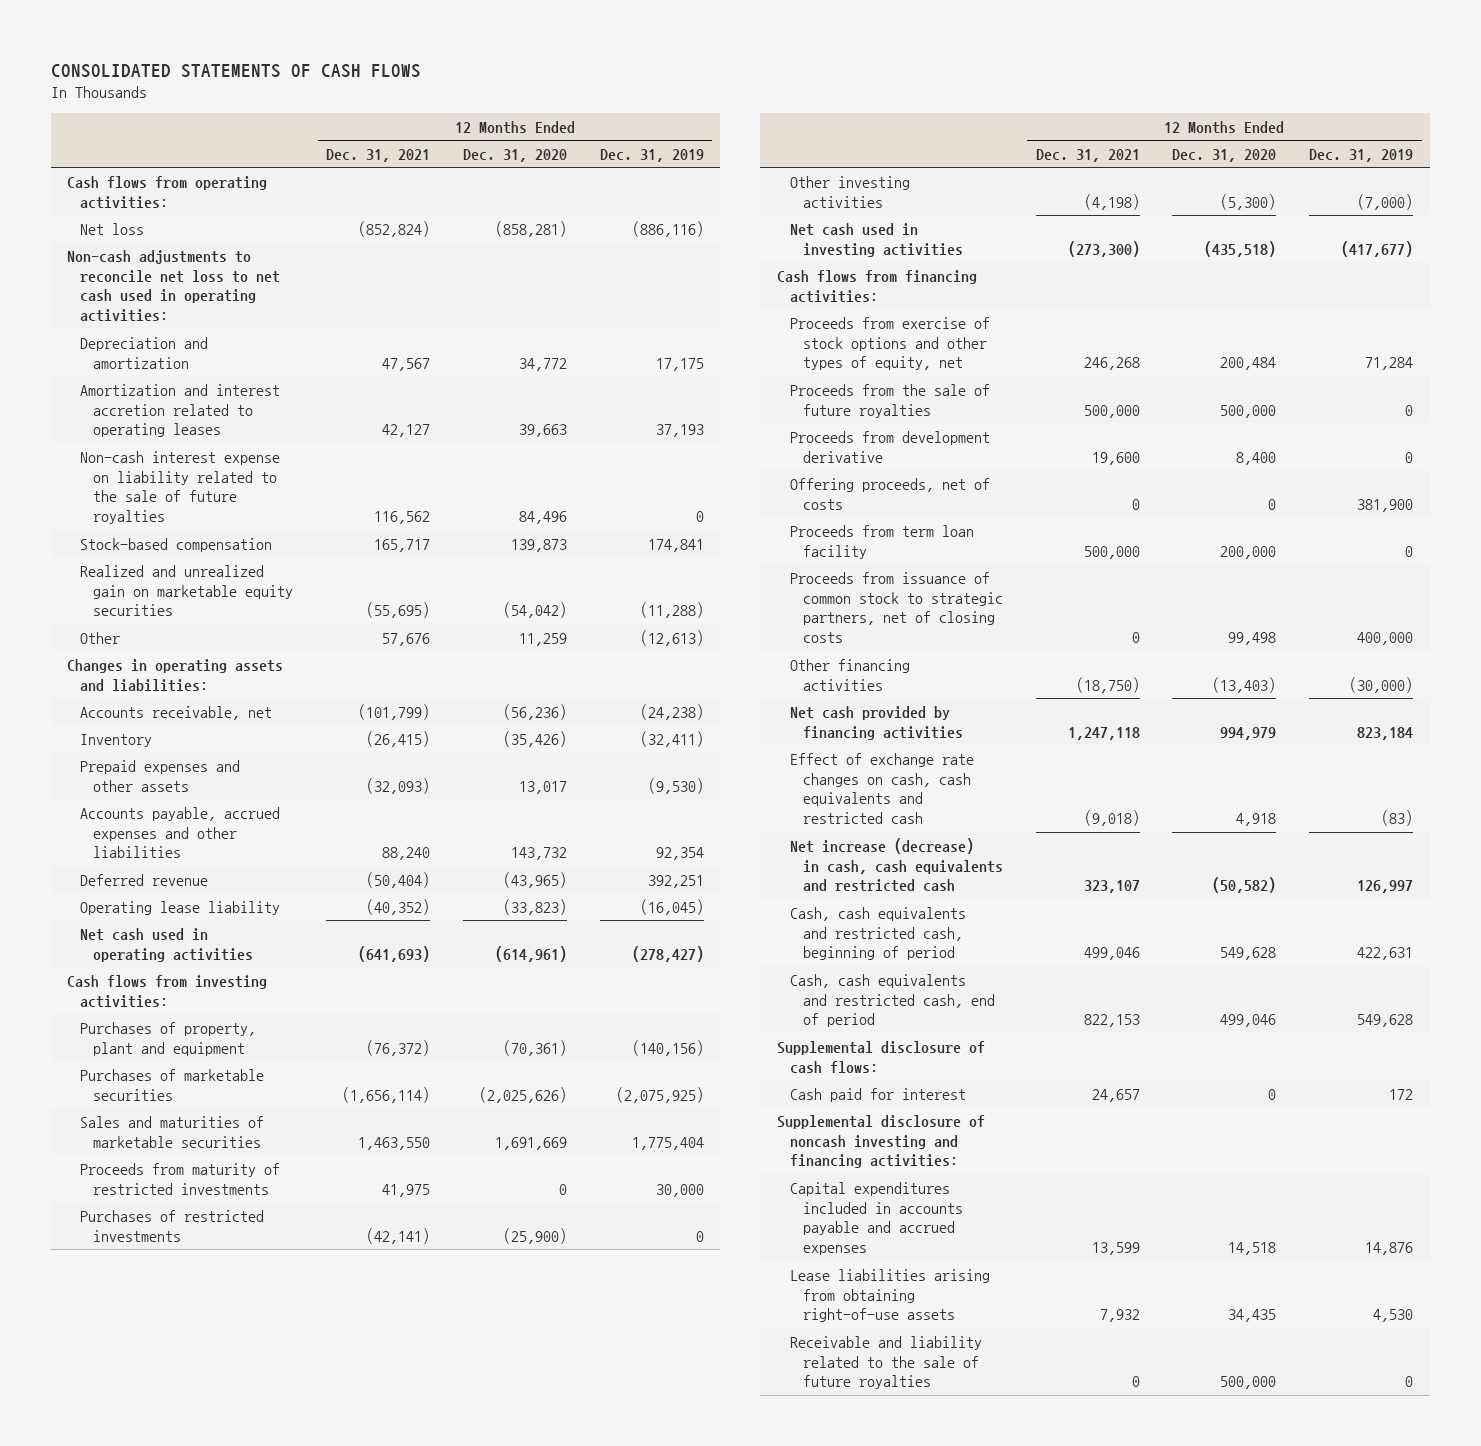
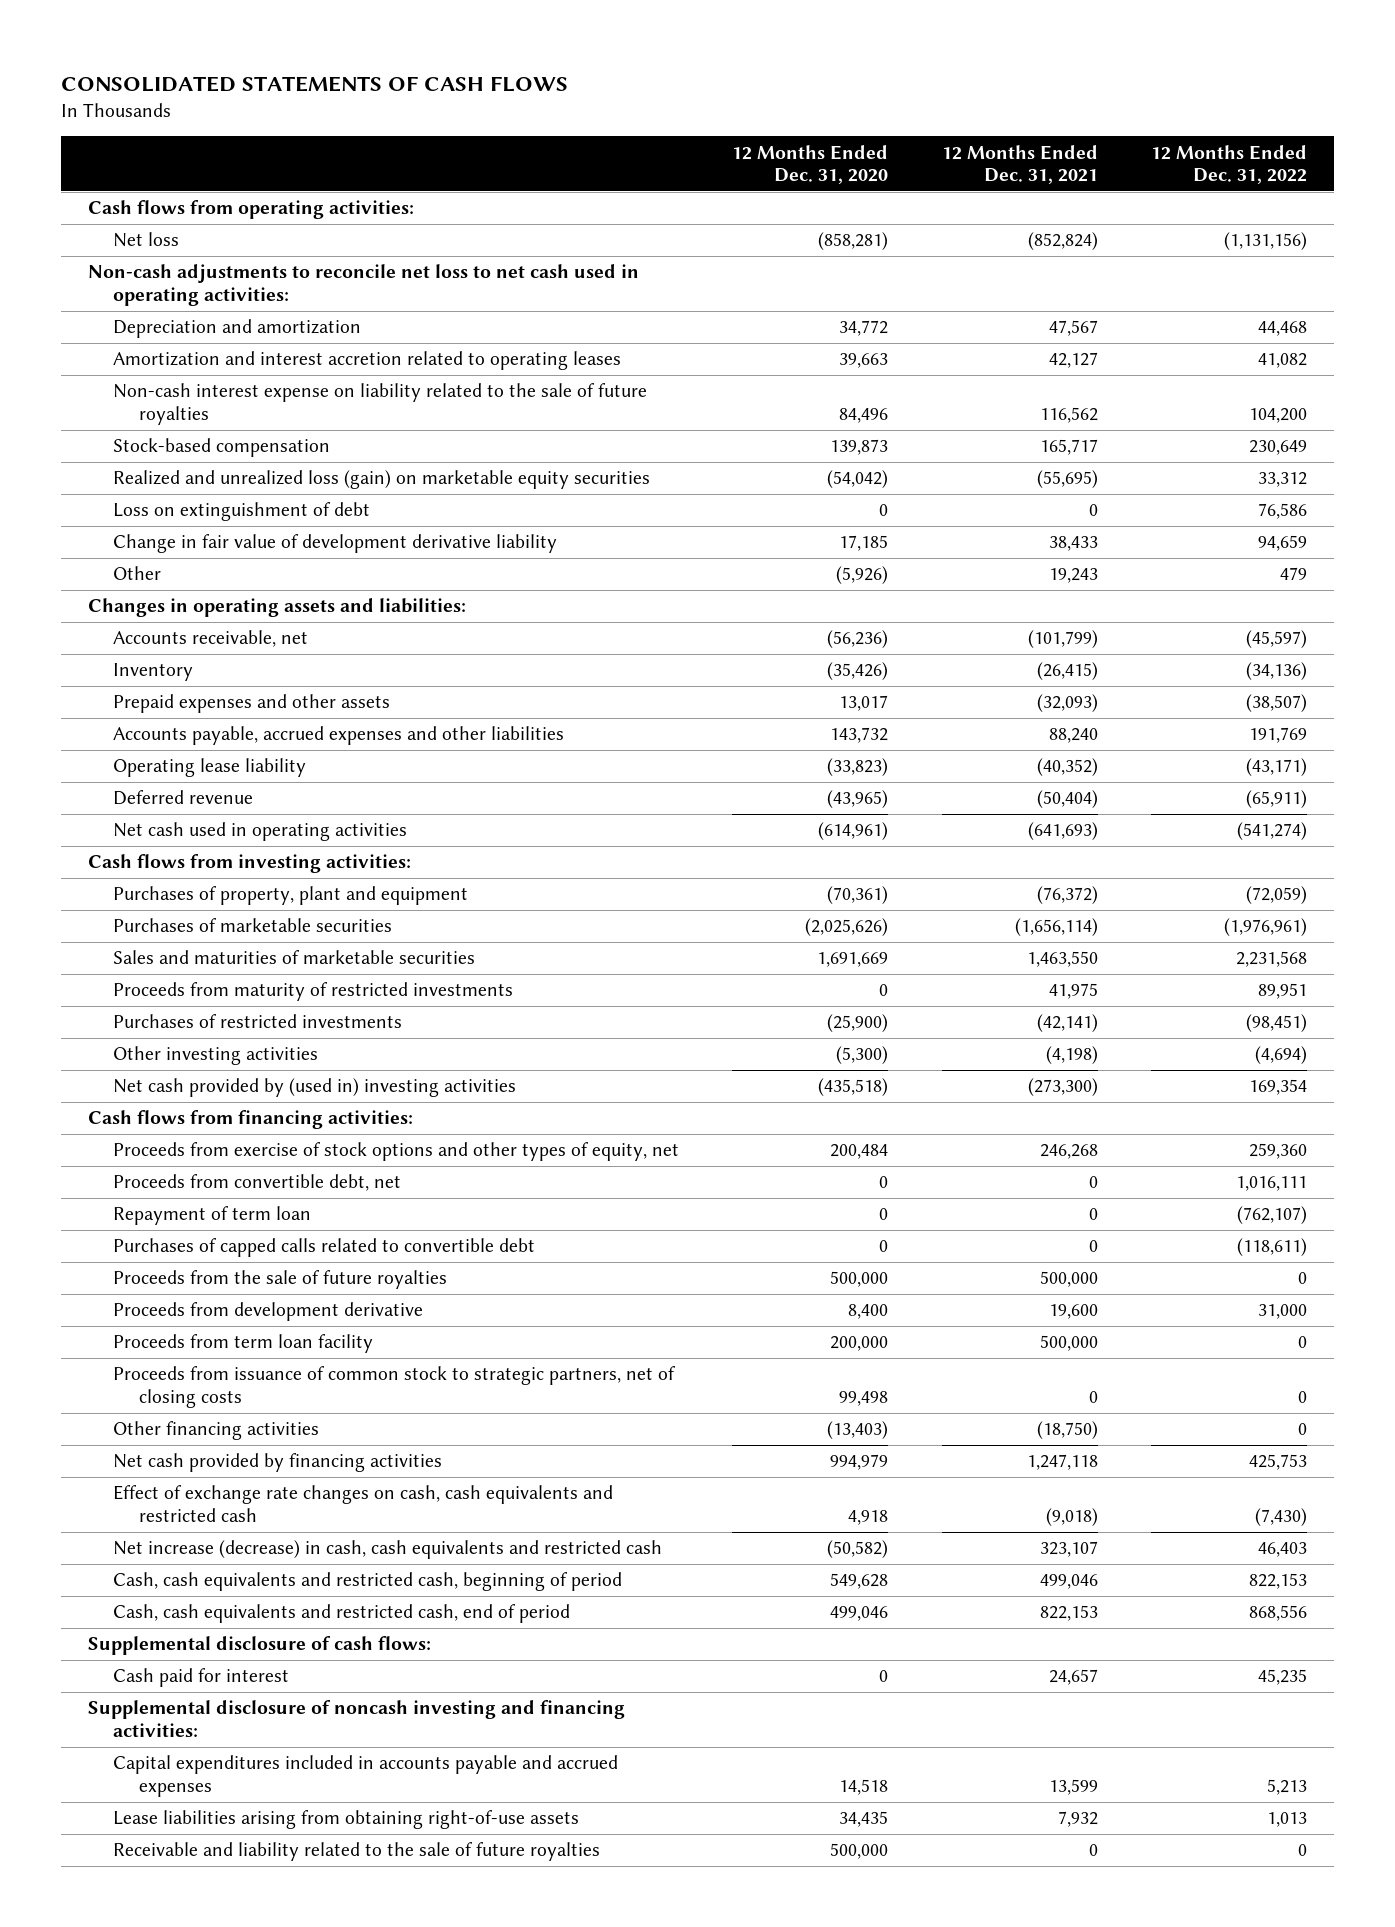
- | 12 Months Ended Dec. 31, 2021 | 12 Months Ended Dec. 31, 2020 | 12 Months Ended Dec. 31, 2019
+ | 12 Months Ended Dec. 31, 2020 | 12 Months Ended Dec. 31, 2021 | 12 Months Ended Dec. 31, 2022
- Realized and unrealized gain on marketable equity securities | (55,695) | (54,042) | (11,288)
- Other | 57,676 | 11,259 | (12,613)
+ Realized and unrealized loss (gain) on marketable equity securities | (54,042) | (55,695) | 33,312
+ Loss on extinguishment of debt | 0 | 0 | 76,586
+ Change in fair value of development derivative liability | 17,185 | 38,433 | 94,659
+ Other | (5,926) | 19,243 | 479
moved down: Deferred revenue | (43,965) | (50,404) | (65,911)
- Net cash used in investing activities | (273,300) | (435,518) | (417,677)
+ Net cash provided by (used in) investing activities | (435,518) | (273,300) | 169,354
+ Proceeds from convertible debt, net | 0 | 0 | 1,016,111
+ Repayment of term loan | 0 | 0 | (762,107)
+ Purchases of capped calls related to convertible debt | 0 | 0 | (118,611)
- Offering proceeds, net of costs | 0 | 0 | 381,900

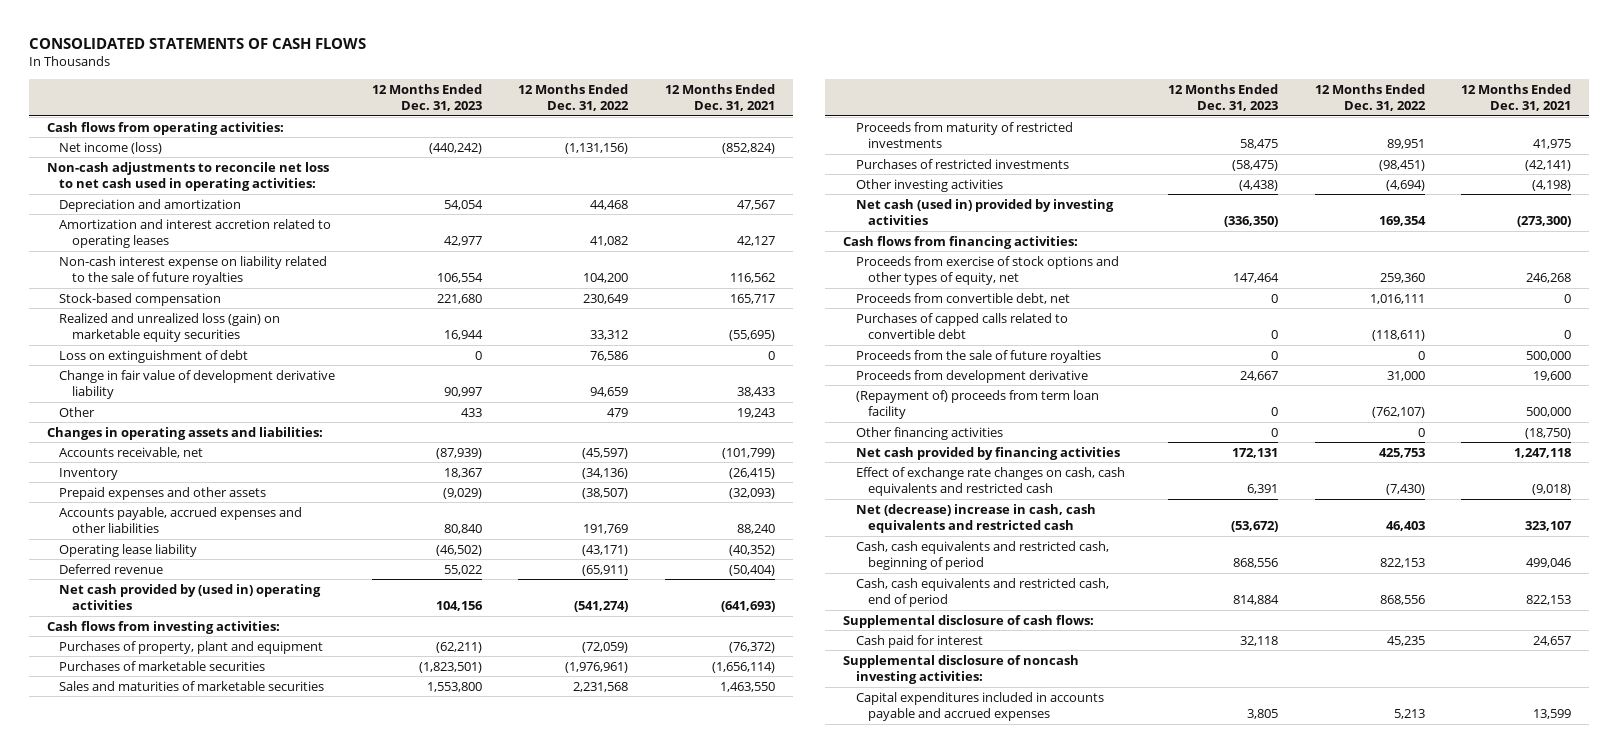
- | 12 Months Ended Dec. 31, 2020 | 12 Months Ended Dec. 31, 2021 | 12 Months Ended Dec. 31, 2022
+ | 12 Months Ended Dec. 31, 2023 | 12 Months Ended Dec. 31, 2022 | 12 Months Ended Dec. 31, 2021
- Net loss | (858,281) | (852,824) | (1,131,156)
+ Net income (loss) | (440,242) | (1,131,156) | (852,824)
- Net cash used in operating activities | (614,961) | (641,693) | (541,274)
+ Net cash provided by (used in) operating activities | 104,156 | (541,274) | (641,693)
- Net cash provided by (used in) investing activities | (435,518) | (273,300) | 169,354
+ Net cash (used in) provided by investing activities | (336,350) | 169,354 | (273,300)
- Repayment of term loan | 0 | 0 | (762,107)
- Proceeds from term loan facility | 200,000 | 500,000 | 0
- Proceeds from issuance of common stock to strategic partners, net of closing costs | 99,498 | 0 | 0
+ (Repayment of) proceeds from term loan facility | 0 | (762,107) | 500,000
- Net increase (decrease) in cash, cash equivalents and restricted cash | (50,582) | 323,107 | 46,403
+ Net (decrease) increase in cash, cash equivalents and restricted cash | (53,672) | 46,403 | 323,107
- Supplemental disclosure of noncash investing and financing activities:
+ Supplemental disclosure of noncash investing activities:
- Lease liabilities arising from obtaining right-of-use assets | 34,435 | 7,932 | 1,013
- Receivable and liability related to the sale of future royalties | 500,000 | 0 | 0

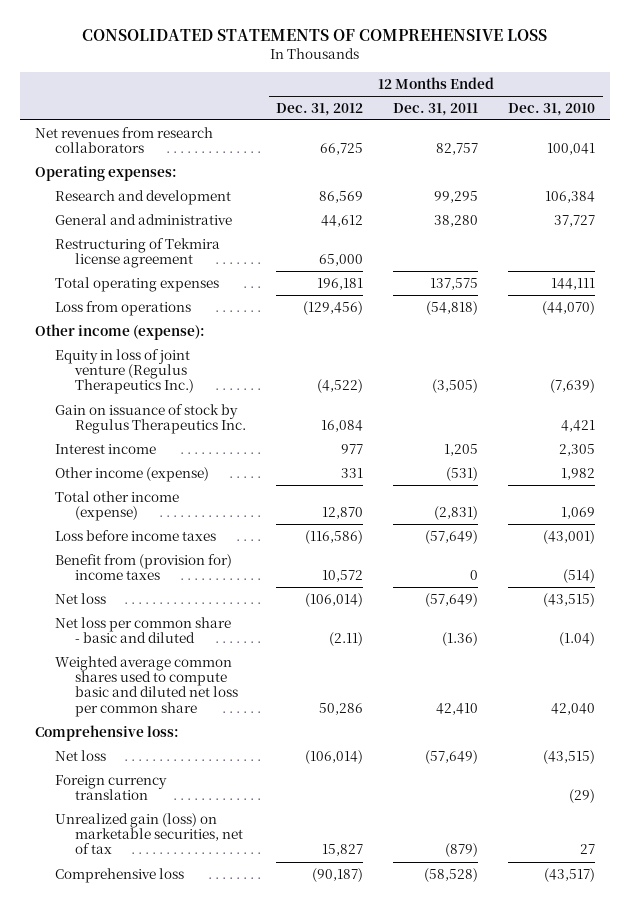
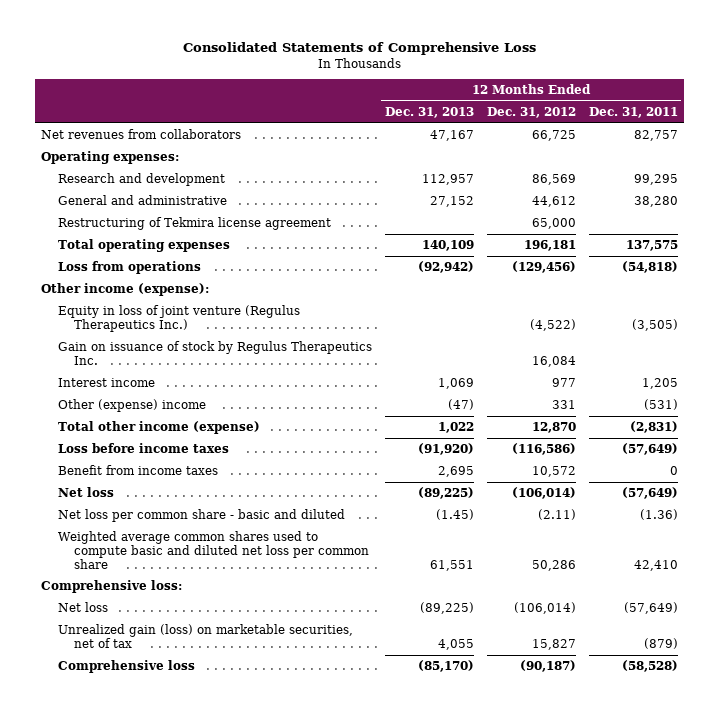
- CONSOLIDATED STATEMENTS OF COMPREHENSIVE LOSS
+ Consolidated Statements of Comprehensive Loss
- | 12 Months Ended Dec. 31, 2012 | 12 Months Ended Dec. 31, 2011 | 12 Months Ended Dec. 31, 2010
+ | 12 Months Ended Dec. 31, 2013 | 12 Months Ended Dec. 31, 2012 | 12 Months Ended Dec. 31, 2011
- Net revenues from research collaborators | 66,725 | 82,757 | 100,041
+ Net revenues from collaborators | 47,167 | 66,725 | 82,757
- Other income (expense) | 331 | (531) | 1,982
+ Other (expense) income | (47) | 331 | (531)
- Benefit from (provision for) income taxes | 10,572 | 0 | (514)
+ Benefit from income taxes | 2,695 | 10,572 | 0
- Foreign currency translation | | | (29)

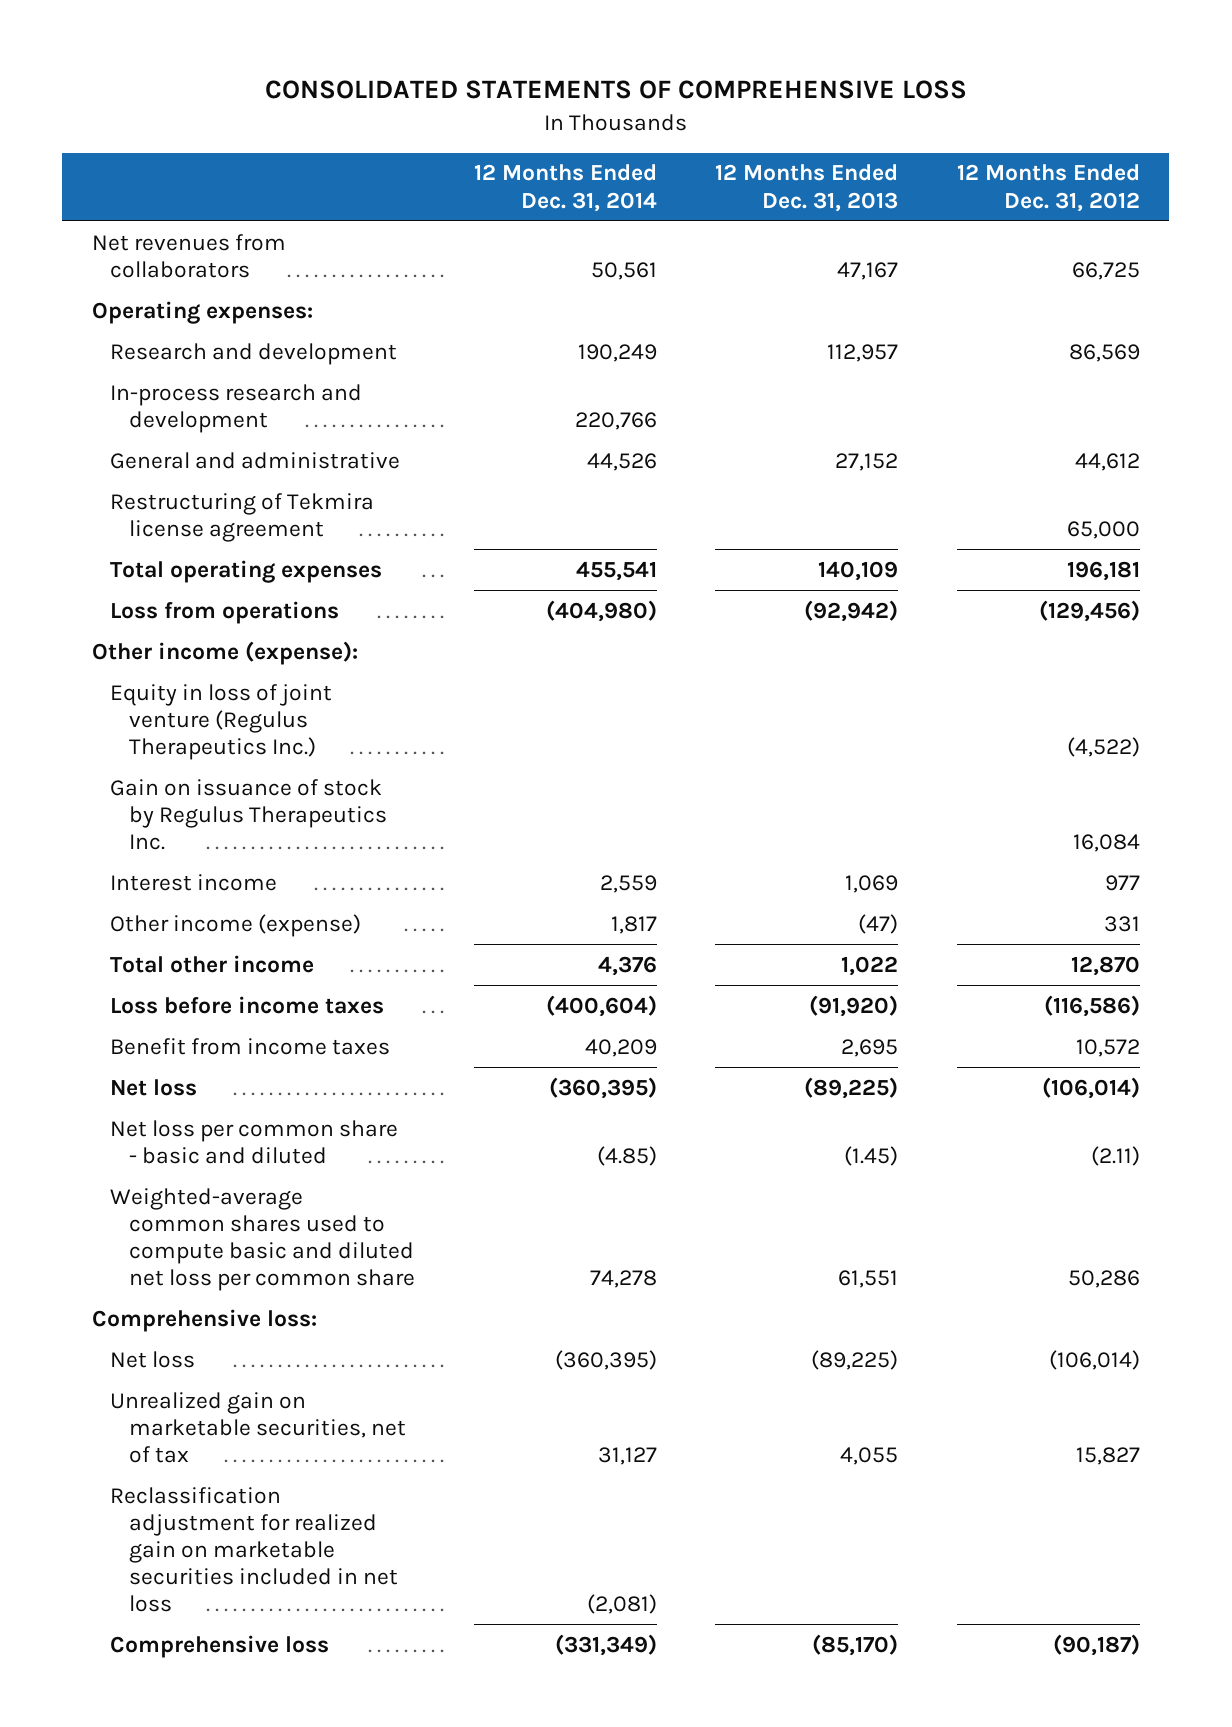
- Consolidated Statements of Comprehensive Loss
+ CONSOLIDATED STATEMENTS OF COMPREHENSIVE LOSS
- | 12 Months Ended Dec. 31, 2013 | 12 Months Ended Dec. 31, 2012 | 12 Months Ended Dec. 31, 2011
+ | 12 Months Ended Dec. 31, 2014 | 12 Months Ended Dec. 31, 2013 | 12 Months Ended Dec. 31, 2012
+ In-process research and development | 220,766 | |
- Other (expense) income | (47) | 331 | (531)
- Total other income (expense) | 1,022 | 12,870 | (2,831)
+ Other income (expense) | 1,817 | (47) | 331
+ Total other income | 4,376 | 1,022 | 12,870
- Weighted average common shares used to compute basic and diluted net loss per common share | 61,551 | 50,286 | 42,410
+ Weighted-average common shares used to compute basic and diluted net loss per common share | 74,278 | 61,551 | 50,286
- Unrealized gain (loss) on marketable securities, net of tax | 4,055 | 15,827 | (879)
+ Unrealized gain on marketable securities, net of tax | 31,127 | 4,055 | 15,827
+ Reclassification adjustment for realized gain on marketable securities included in net loss | (2,081) | |

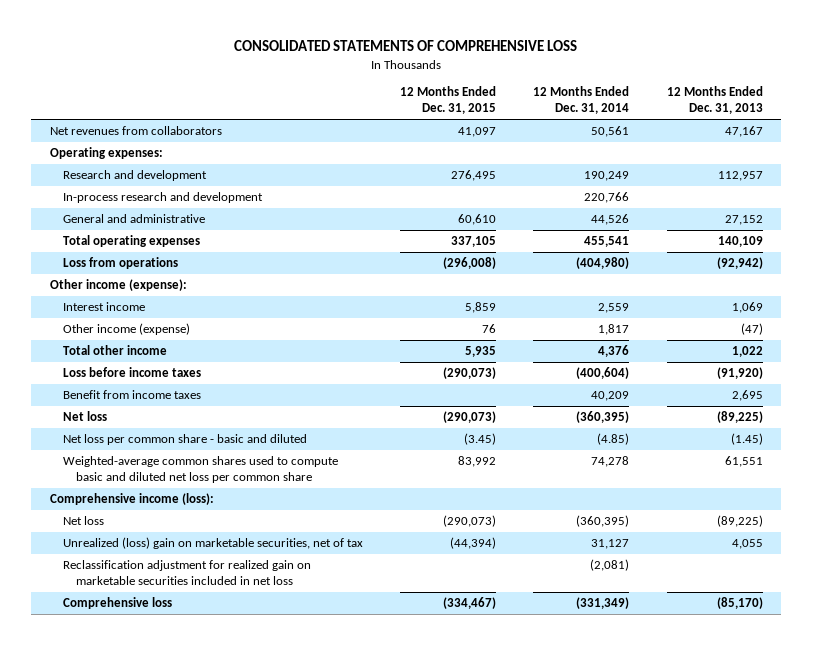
- | 12 Months Ended Dec. 31, 2014 | 12 Months Ended Dec. 31, 2013 | 12 Months Ended Dec. 31, 2012
+ | 12 Months Ended Dec. 31, 2015 | 12 Months Ended Dec. 31, 2014 | 12 Months Ended Dec. 31, 2013
- Restructuring of Tekmira license agreement | | | 65,000
- Equity in loss of joint venture (Regulus Therapeutics Inc.) | | | (4,522)
- Gain on issuance of stock by Regulus Therapeutics Inc. | | | 16,084
- Comprehensive loss:
+ Comprehensive income (loss):
- Unrealized gain on marketable securities, net of tax | 31,127 | 4,055 | 15,827
+ Unrealized (loss) gain on marketable securities, net of tax | (44,394) | 31,127 | 4,055

